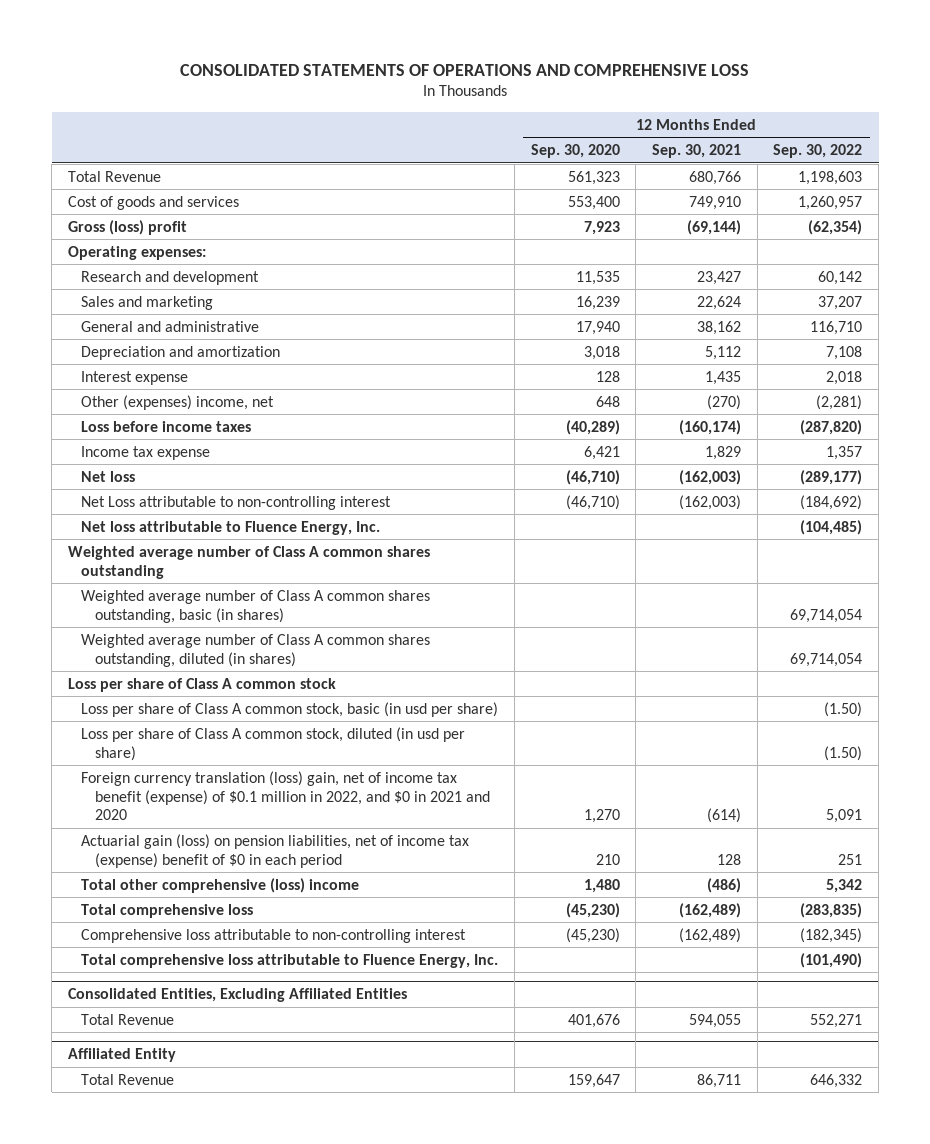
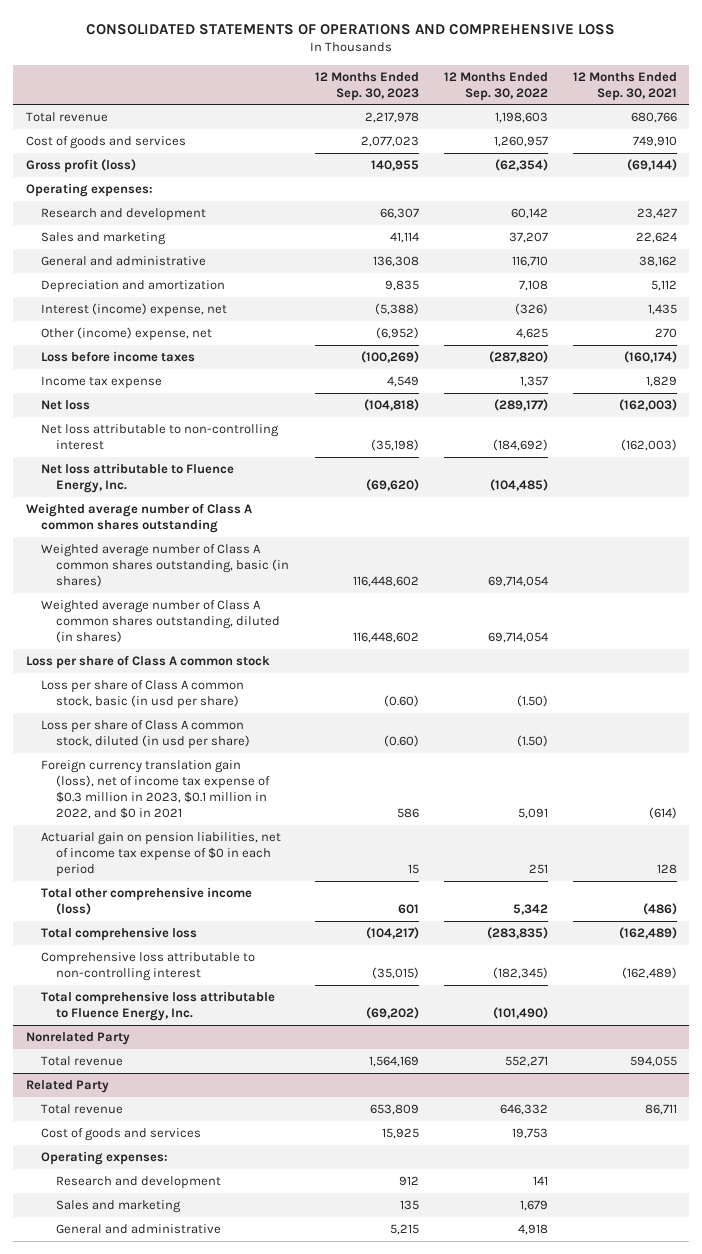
- | 12 Months Ended Sep. 30, 2020 | 12 Months Ended Sep. 30, 2021 | 12 Months Ended Sep. 30, 2022
+ | 12 Months Ended Sep. 30, 2023 | 12 Months Ended Sep. 30, 2022 | 12 Months Ended Sep. 30, 2021
- Total Revenue | 561,323 | 680,766 | 1,198,603
+ Total revenue | 2,217,978 | 1,198,603 | 680,766
- Gross (loss) profit | 7,923 | (69,144) | (62,354)
+ Gross profit (loss) | 140,955 | (62,354) | (69,144)
- Interest expense | 128 | 1,435 | 2,018
- Other (expenses) income, net | 648 | (270) | (2,281)
+ Interest (income) expense, net | (5,388) | (326) | 1,435
+ Other (income) expense, net | (6,952) | 4,625 | 270
- Net Loss attributable to non-controlling interest | (46,710) | (162,003) | (184,692)
+ Net loss attributable to non-controlling interest | (35,198) | (184,692) | (162,003)
- Foreign currency translation (loss) gain, net of income tax benefit (expense) of $0.1 million in 2022, and $0 in 2021 and 2020 | 1,270 | (614) | 5,091
- Actuarial gain (loss) on pension liabilities, net of income tax (expense) benefit of $0 in each period | 210 | 128 | 251
- Total other comprehensive (loss) income | 1,480 | (486) | 5,342
+ Foreign currency translation gain (loss), net of income tax expense of $0.3 million in 2023, $0.1 million in 2022, and $0 in 2021 | 586 | 5,091 | (614)
+ Actuarial gain on pension liabilities, net of income tax expense of $0 in each period | 15 | 251 | 128
+ Total other comprehensive income (loss) | 601 | 5,342 | (486)
- Consolidated Entities, Excluding Affiliated Entities
- Total Revenue | 401,676 | 594,055 | 552,271
- Affiliated Entity
- Total Revenue | 159,647 | 86,711 | 646,332
+ Nonrelated Party
+ Total revenue | 1,564,169 | 552,271 | 594,055
+ Related Party
+ Total revenue | 653,809 | 646,332 | 86,711
+ Cost of goods and services | 15,925 | 19,753 |
+ Operating expenses:
+ Research and development | 912 | 141 |
+ Sales and marketing | 135 | 1,679 |
+ General and administrative | 5,215 | 4,918 |

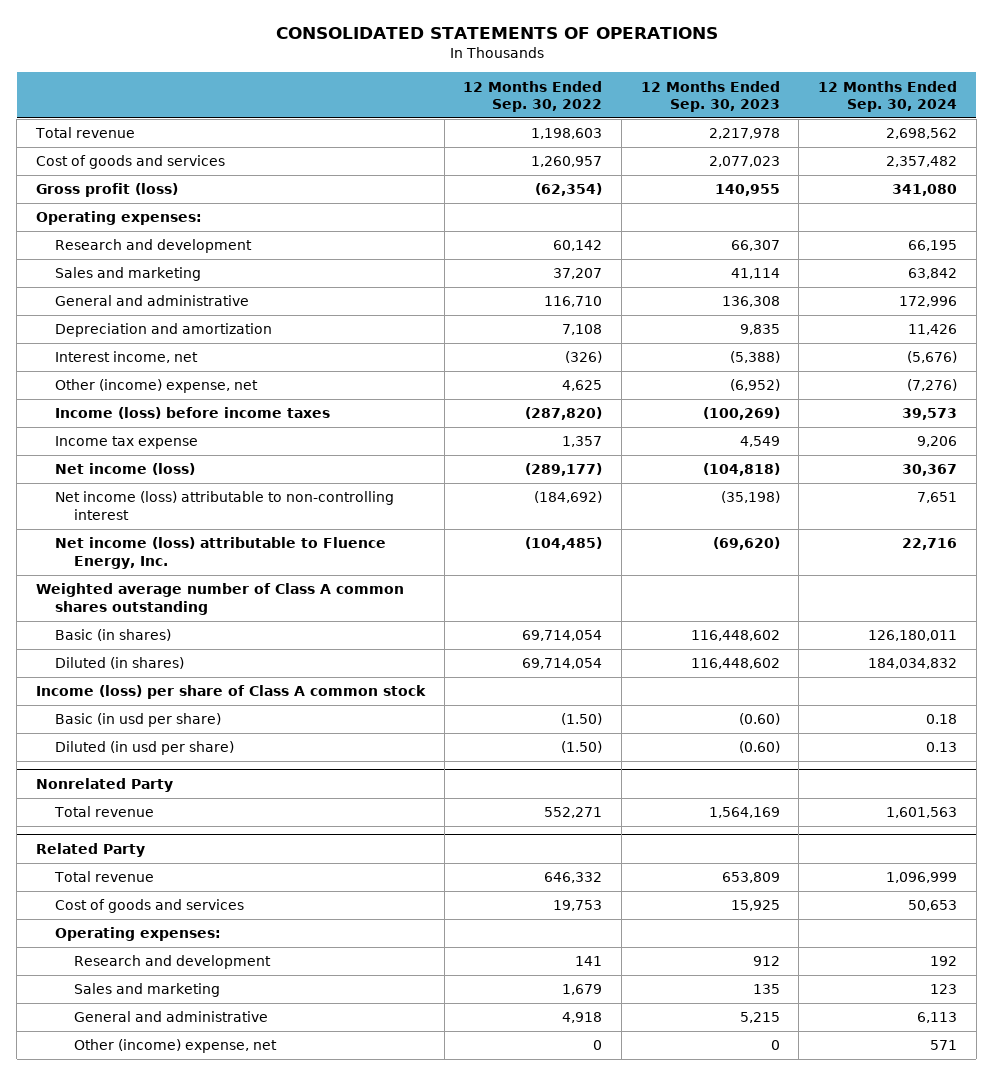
- CONSOLIDATED STATEMENTS OF OPERATIONS AND COMPREHENSIVE LOSS
+ CONSOLIDATED STATEMENTS OF OPERATIONS
- | 12 Months Ended Sep. 30, 2023 | 12 Months Ended Sep. 30, 2022 | 12 Months Ended Sep. 30, 2021
+ | 12 Months Ended Sep. 30, 2022 | 12 Months Ended Sep. 30, 2023 | 12 Months Ended Sep. 30, 2024
- Interest (income) expense, net | (5,388) | (326) | 1,435
+ Interest income, net | (326) | (5,388) | (5,676)
- Loss before income taxes | (100,269) | (287,820) | (160,174)
+ Income (loss) before income taxes | (287,820) | (100,269) | 39,573
- Net loss | (104,818) | (289,177) | (162,003)
- Net loss attributable to non-controlling interest | (35,198) | (184,692) | (162,003)
- Net loss attributable to Fluence Energy, Inc. | (69,620) | (104,485) |
+ Net income (loss) | (289,177) | (104,818) | 30,367
+ Net income (loss) attributable to non-controlling interest | (184,692) | (35,198) | 7,651
+ Net income (loss) attributable to Fluence Energy, Inc. | (104,485) | (69,620) | 22,716
- Weighted average number of Class A common shares outstanding, basic (in shares) | 116,448,602 | 69,714,054 |
- Weighted average number of Class A common shares outstanding, diluted (in shares) | 116,448,602 | 69,714,054 |
- Loss per share of Class A common stock
- Loss per share of Class A common stock, basic (in usd per share) | (0.60) | (1.50) |
- Loss per share of Class A common stock, diluted (in usd per share) | (0.60) | (1.50) |
- Foreign currency translation gain (loss), net of income tax expense of $0.3 million in 2023, $0.1 million in 2022, and $0 in 2021 | 586 | 5,091 | (614)
- Actuarial gain on pension liabilities, net of income tax expense of $0 in each period | 15 | 251 | 128
- Total other comprehensive income (loss) | 601 | 5,342 | (486)
- Total comprehensive loss | (104,217) | (283,835) | (162,489)
- Comprehensive loss attributable to non-controlling interest | (35,015) | (182,345) | (162,489)
- Total comprehensive loss attributable to Fluence Energy, Inc. | (69,202) | (101,490) |
+ Basic (in shares) | 69,714,054 | 116,448,602 | 126,180,011
+ Diluted (in shares) | 69,714,054 | 116,448,602 | 184,034,832
+ Income (loss) per share of Class A common stock
+ Basic (in usd per share) | (1.50) | (0.60) | 0.18
+ Diluted (in usd per share) | (1.50) | (0.60) | 0.13
@ Related Party
+ Other (income) expense, net | 0 | 0 | 571

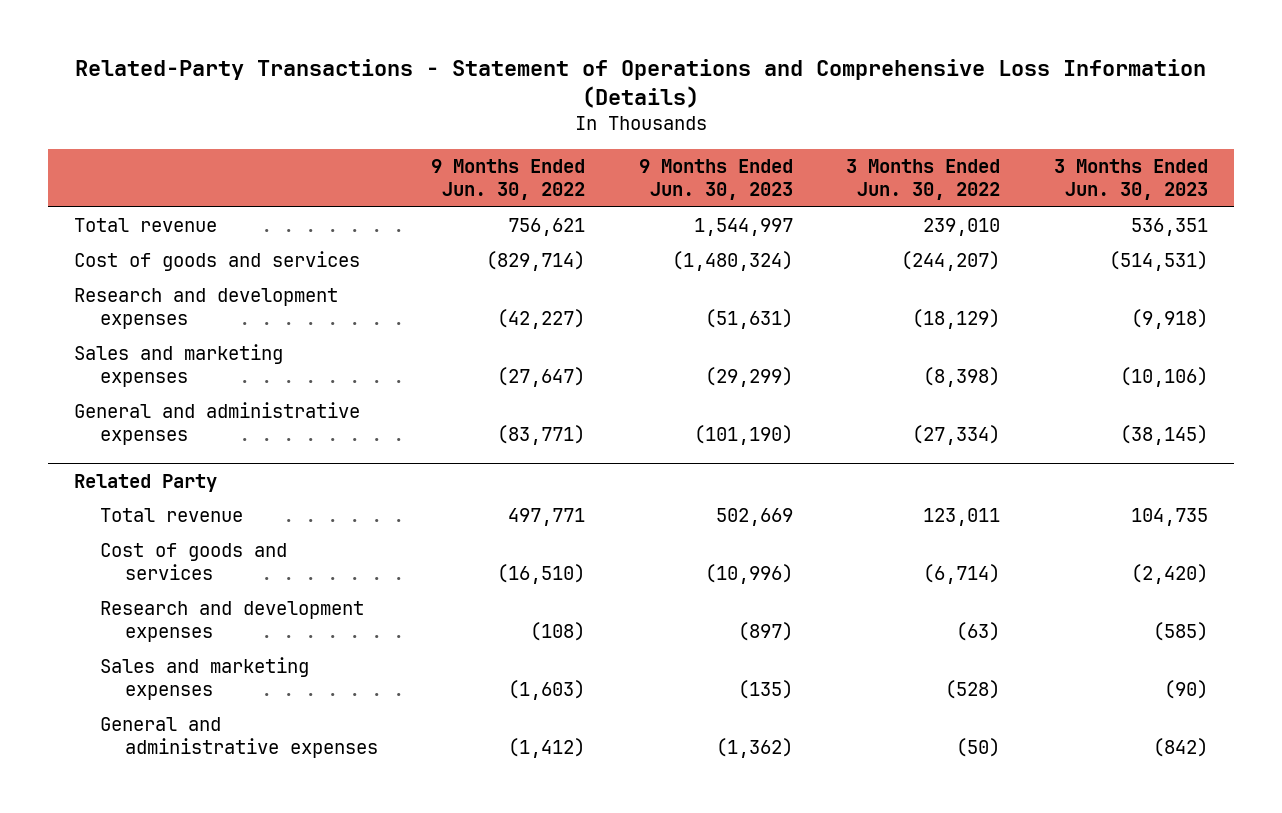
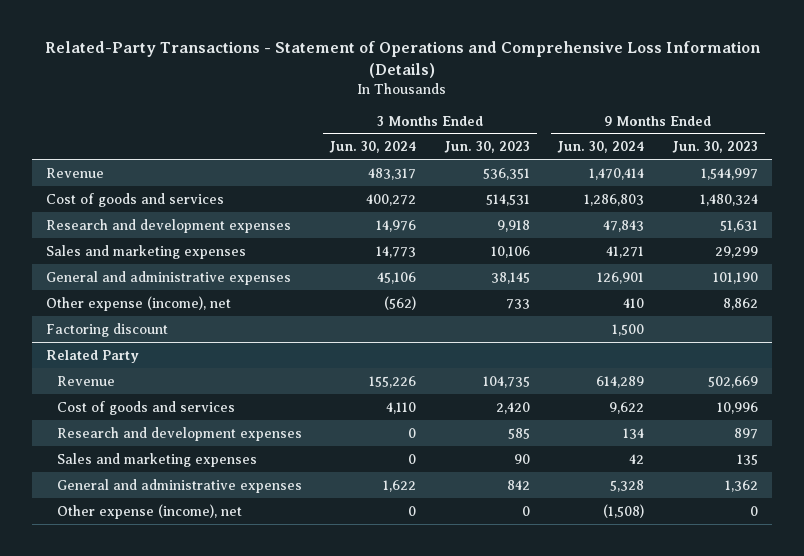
- | 9 Months Ended Jun. 30, 2022 | 9 Months Ended Jun. 30, 2023 | 3 Months Ended Jun. 30, 2022 | 3 Months Ended Jun. 30, 2023
+ | 3 Months Ended Jun. 30, 2024 | 3 Months Ended Jun. 30, 2023 | 9 Months Ended Jun. 30, 2024 | 9 Months Ended Jun. 30, 2023
- Total revenue | 756,621 | 1,544,997 | 239,010 | 536,351
- Cost of goods and services | (829,714) | (1,480,324) | (244,207) | (514,531)
- Research and development expenses | (42,227) | (51,631) | (18,129) | (9,918)
- Sales and marketing expenses | (27,647) | (29,299) | (8,398) | (10,106)
- General and administrative expenses | (83,771) | (101,190) | (27,334) | (38,145)
+ Revenue | 483,317 | 536,351 | 1,470,414 | 1,544,997
+ Cost of goods and services | 400,272 | 514,531 | 1,286,803 | 1,480,324
+ Research and development expenses | 14,976 | 9,918 | 47,843 | 51,631
+ Sales and marketing expenses | 14,773 | 10,106 | 41,271 | 29,299
+ General and administrative expenses | 45,106 | 38,145 | 126,901 | 101,190
+ Other expense (income), net | (562) | 733 | 410 | 8,862
+ Factoring discount | | | 1,500 |
@ Related Party
- Total revenue | 497,771 | 502,669 | 123,011 | 104,735
- Cost of goods and services | (16,510) | (10,996) | (6,714) | (2,420)
- Research and development expenses | (108) | (897) | (63) | (585)
- Sales and marketing expenses | (1,603) | (135) | (528) | (90)
- General and administrative expenses | (1,412) | (1,362) | (50) | (842)
+ Revenue | 155,226 | 104,735 | 614,289 | 502,669
+ Cost of goods and services | 4,110 | 2,420 | 9,622 | 10,996
+ Research and development expenses | 0 | 585 | 134 | 897
+ Sales and marketing expenses | 0 | 90 | 42 | 135
+ General and administrative expenses | 1,622 | 842 | 5,328 | 1,362
+ Other expense (income), net | 0 | 0 | (1,508) | 0

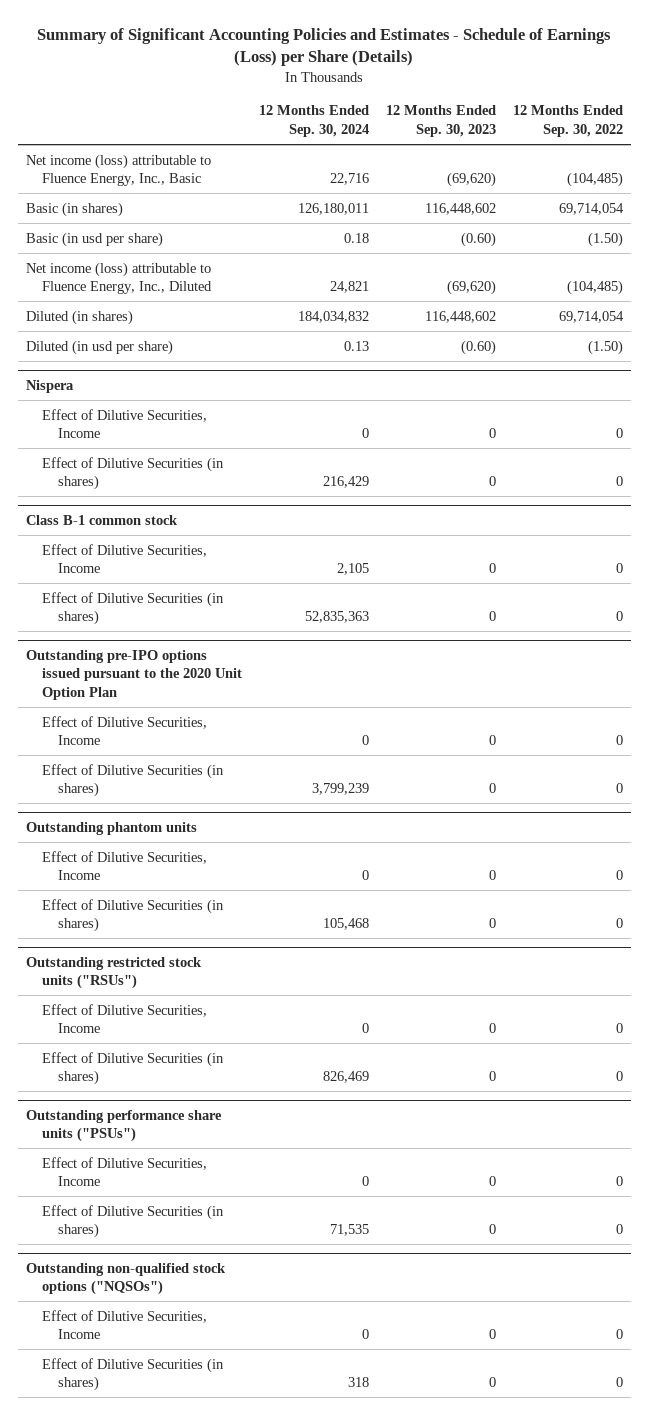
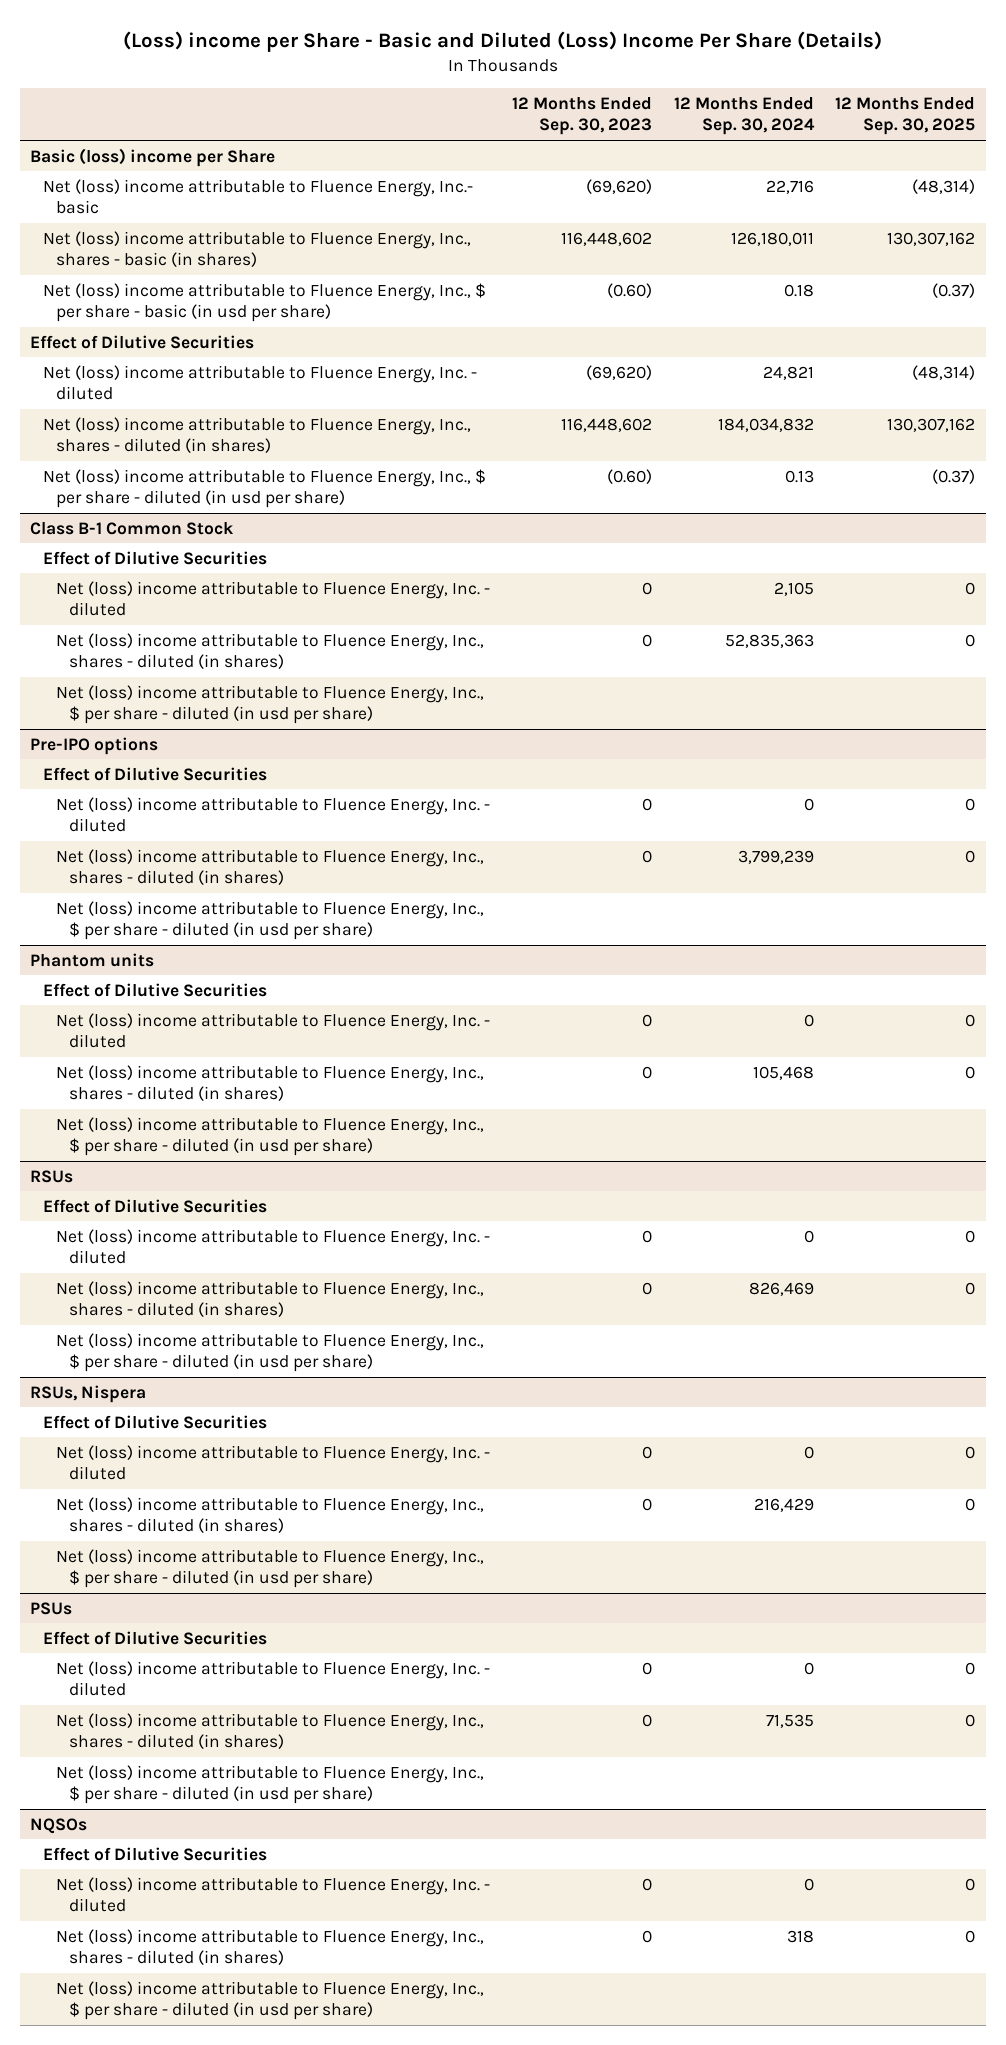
- Summary of Significant Accounting Policies and Estimates - Schedule of Earnings (Loss) per Share (Details)
+ (Loss) income per Share - Basic and Diluted (Loss) Income Per Share (Details)
- | 12 Months Ended Sep. 30, 2024 | 12 Months Ended Sep. 30, 2023 | 12 Months Ended Sep. 30, 2022
+ | 12 Months Ended Sep. 30, 2023 | 12 Months Ended Sep. 30, 2024 | 12 Months Ended Sep. 30, 2025
- Net income (loss) attributable to Fluence Energy, Inc., Basic | 22,716 | (69,620) | (104,485)
- Basic (in shares) | 126,180,011 | 116,448,602 | 69,714,054
- Basic (in usd per share) | 0.18 | (0.60) | (1.50)
- Net income (loss) attributable to Fluence Energy, Inc., Diluted | 24,821 | (69,620) | (104,485)
- Diluted (in shares) | 184,034,832 | 116,448,602 | 69,714,054
- Diluted (in usd per share) | 0.13 | (0.60) | (1.50)
- Nispera
- Effect of Dilutive Securities, Income | 0 | 0 | 0
- Effect of Dilutive Securities (in shares) | 216,429 | 0 | 0
- Class B-1 common stock
- Effect of Dilutive Securities, Income | 2,105 | 0 | 0
- Effect of Dilutive Securities (in shares) | 52,835,363 | 0 | 0
- Outstanding pre-IPO options issued pursuant to the 2020 Unit Option Plan
- Effect of Dilutive Securities, Income | 0 | 0 | 0
- Effect of Dilutive Securities (in shares) | 3,799,239 | 0 | 0
- Outstanding phantom units
- Effect of Dilutive Securities, Income | 0 | 0 | 0
- Effect of Dilutive Securities (in shares) | 105,468 | 0 | 0
- Outstanding restricted stock units ("RSUs")
- Effect of Dilutive Securities, Income | 0 | 0 | 0
- Effect of Dilutive Securities (in shares) | 826,469 | 0 | 0
- Outstanding performance share units ("PSUs")
- Effect of Dilutive Securities, Income | 0 | 0 | 0
- Effect of Dilutive Securities (in shares) | 71,535 | 0 | 0
- Outstanding non-qualified stock options ("NQSOs")
- Effect of Dilutive Securities, Income | 0 | 0 | 0
- Effect of Dilutive Securities (in shares) | 318 | 0 | 0
+ Basic (loss) income per Share
+ Net (loss) income attributable to Fluence Energy, Inc.- basic | (69,620) | 22,716 | (48,314)
+ Net (loss) income attributable to Fluence Energy, Inc., shares - basic (in shares) | 116,448,602 | 126,180,011 | 130,307,162
+ Net (loss) income attributable to Fluence Energy, Inc., $ per share - basic (in usd per share) | (0.60) | 0.18 | (0.37)
+ Effect of Dilutive Securities
+ Net (loss) income attributable to Fluence Energy, Inc. - diluted | (69,620) | 24,821 | (48,314)
+ Net (loss) income attributable to Fluence Energy, Inc., shares - diluted (in shares) | 116,448,602 | 184,034,832 | 130,307,162
+ Net (loss) income attributable to Fluence Energy, Inc., $ per share - diluted (in usd per share) | (0.60) | 0.13 | (0.37)
+ Class B-1 Common Stock
+ Effect of Dilutive Securities
+ Net (loss) income attributable to Fluence Energy, Inc. - diluted | 0 | 2,105 | 0
+ Net (loss) income attributable to Fluence Energy, Inc., shares - diluted (in shares) | 0 | 52,835,363 | 0
+ Net (loss) income attributable to Fluence Energy, Inc., $ per share - diluted (in usd per share)
+ Pre-IPO options
+ Effect of Dilutive Securities
+ Net (loss) income attributable to Fluence Energy, Inc. - diluted | 0 | 0 | 0
+ Net (loss) income attributable to Fluence Energy, Inc., shares - diluted (in shares) | 0 | 3,799,239 | 0
+ Net (loss) income attributable to Fluence Energy, Inc., $ per share - diluted (in usd per share)
+ Phantom units
+ Effect of Dilutive Securities
+ Net (loss) income attributable to Fluence Energy, Inc. - diluted | 0 | 0 | 0
+ Net (loss) income attributable to Fluence Energy, Inc., shares - diluted (in shares) | 0 | 105,468 | 0
+ Net (loss) income attributable to Fluence Energy, Inc., $ per share - diluted (in usd per share)
+ RSUs
+ Effect of Dilutive Securities
+ Net (loss) income attributable to Fluence Energy, Inc. - diluted | 0 | 0 | 0
+ Net (loss) income attributable to Fluence Energy, Inc., shares - diluted (in shares) | 0 | 826,469 | 0
+ Net (loss) income attributable to Fluence Energy, Inc., $ per share - diluted (in usd per share)
+ RSUs, Nispera
+ Effect of Dilutive Securities
+ Net (loss) income attributable to Fluence Energy, Inc. - diluted | 0 | 0 | 0
+ Net (loss) income attributable to Fluence Energy, Inc., shares - diluted (in shares) | 0 | 216,429 | 0
+ Net (loss) income attributable to Fluence Energy, Inc., $ per share - diluted (in usd per share)
+ PSUs
+ Effect of Dilutive Securities
+ Net (loss) income attributable to Fluence Energy, Inc. - diluted | 0 | 0 | 0
+ Net (loss) income attributable to Fluence Energy, Inc., shares - diluted (in shares) | 0 | 71,535 | 0
+ Net (loss) income attributable to Fluence Energy, Inc., $ per share - diluted (in usd per share)
+ NQSOs
+ Effect of Dilutive Securities
+ Net (loss) income attributable to Fluence Energy, Inc. - diluted | 0 | 0 | 0
+ Net (loss) income attributable to Fluence Energy, Inc., shares - diluted (in shares) | 0 | 318 | 0
+ Net (loss) income attributable to Fluence Energy, Inc., $ per share - diluted (in usd per share)

